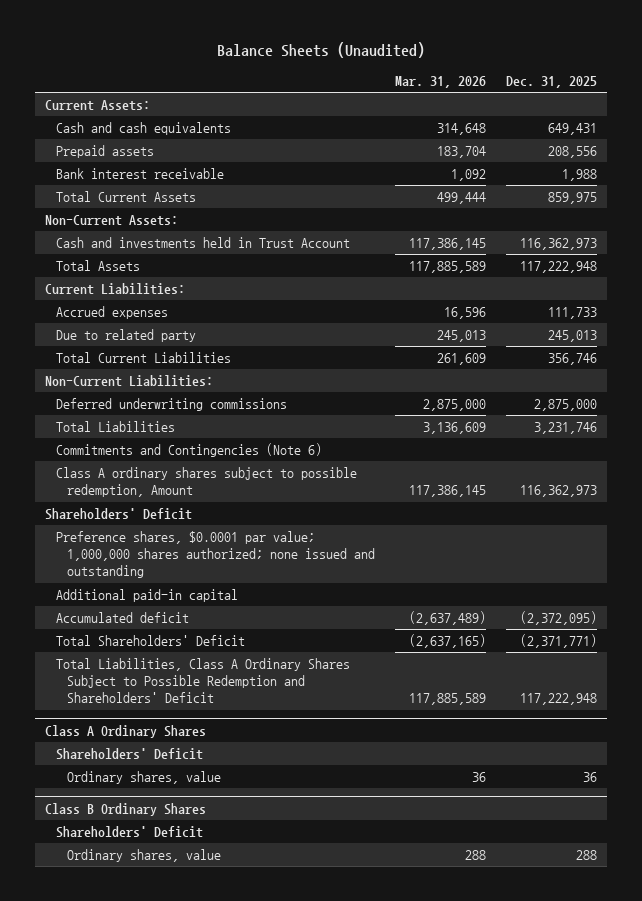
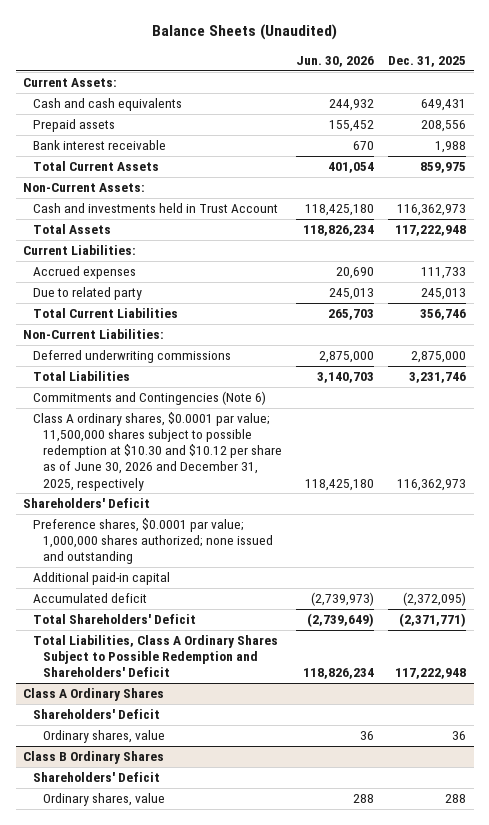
- | Mar. 31, 2026 | Dec. 31, 2025
+ | Jun. 30, 2026 | Dec. 31, 2025
- Class A ordinary shares subject to possible redemption, Amount | 117,386,145 | 116,362,973
+ Class A ordinary shares, $0.0001 par value; 11,500,000 shares subject to possible redemption at $10.30 and $10.12 per share as of June 30, 2026 and December 31, 2025, respectively | 118,425,180 | 116,362,973

